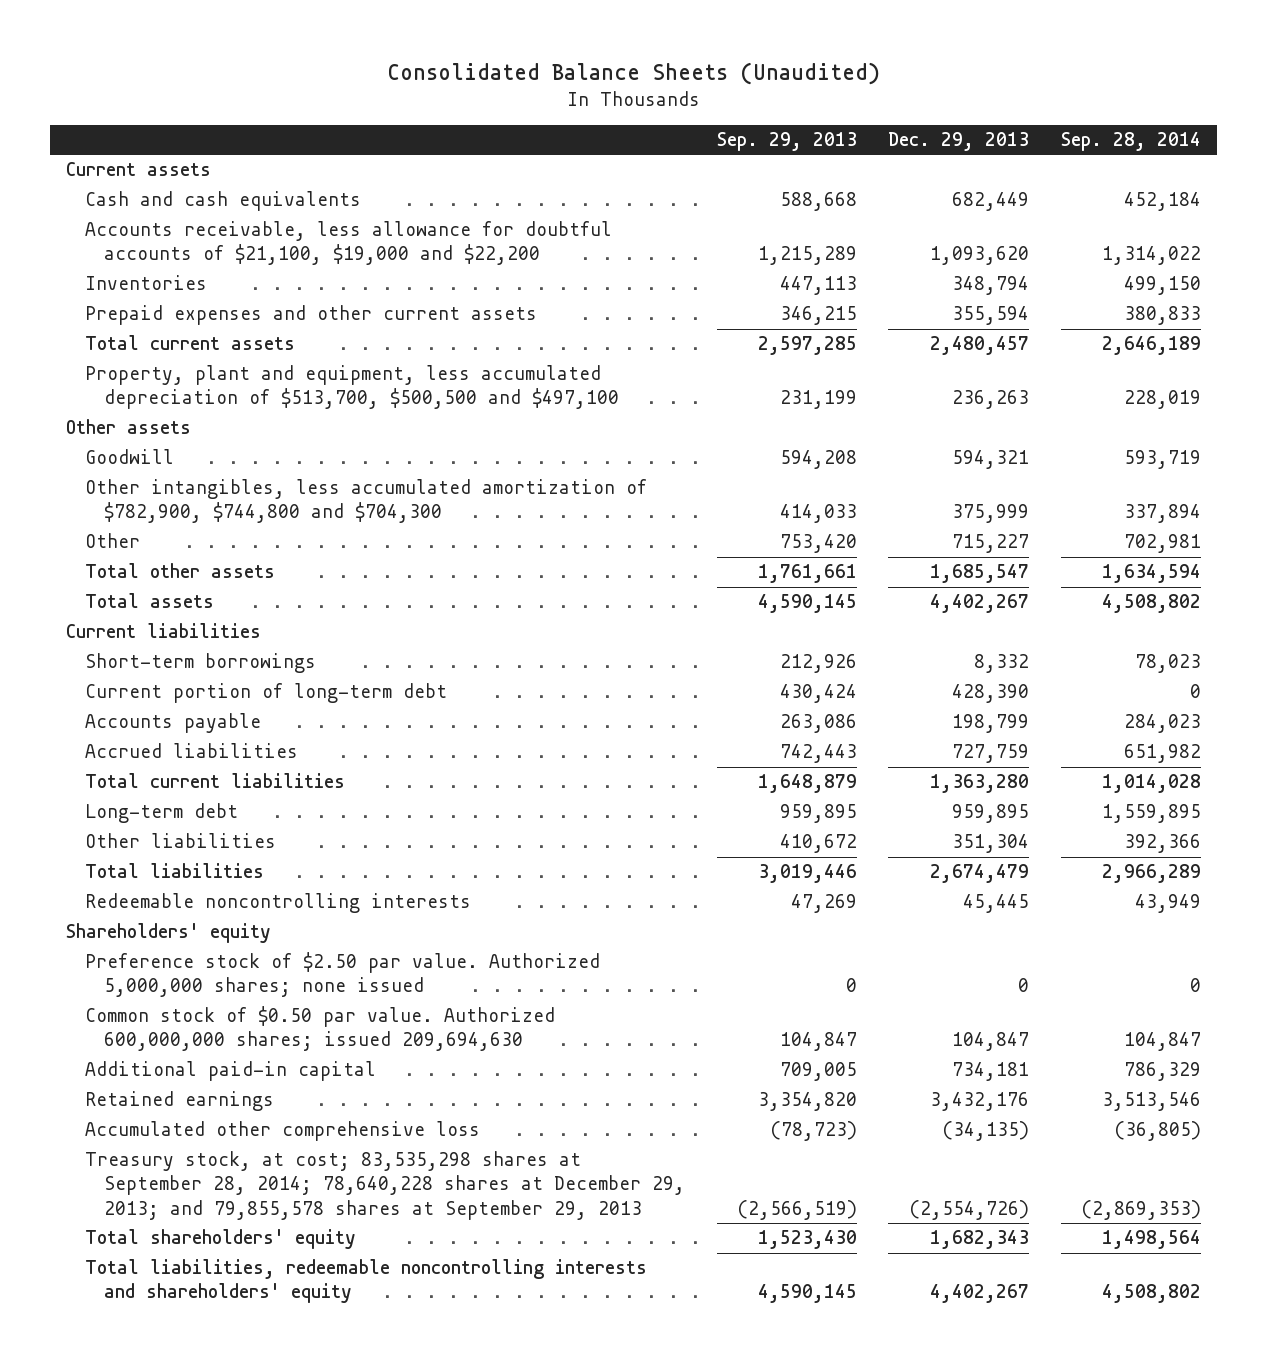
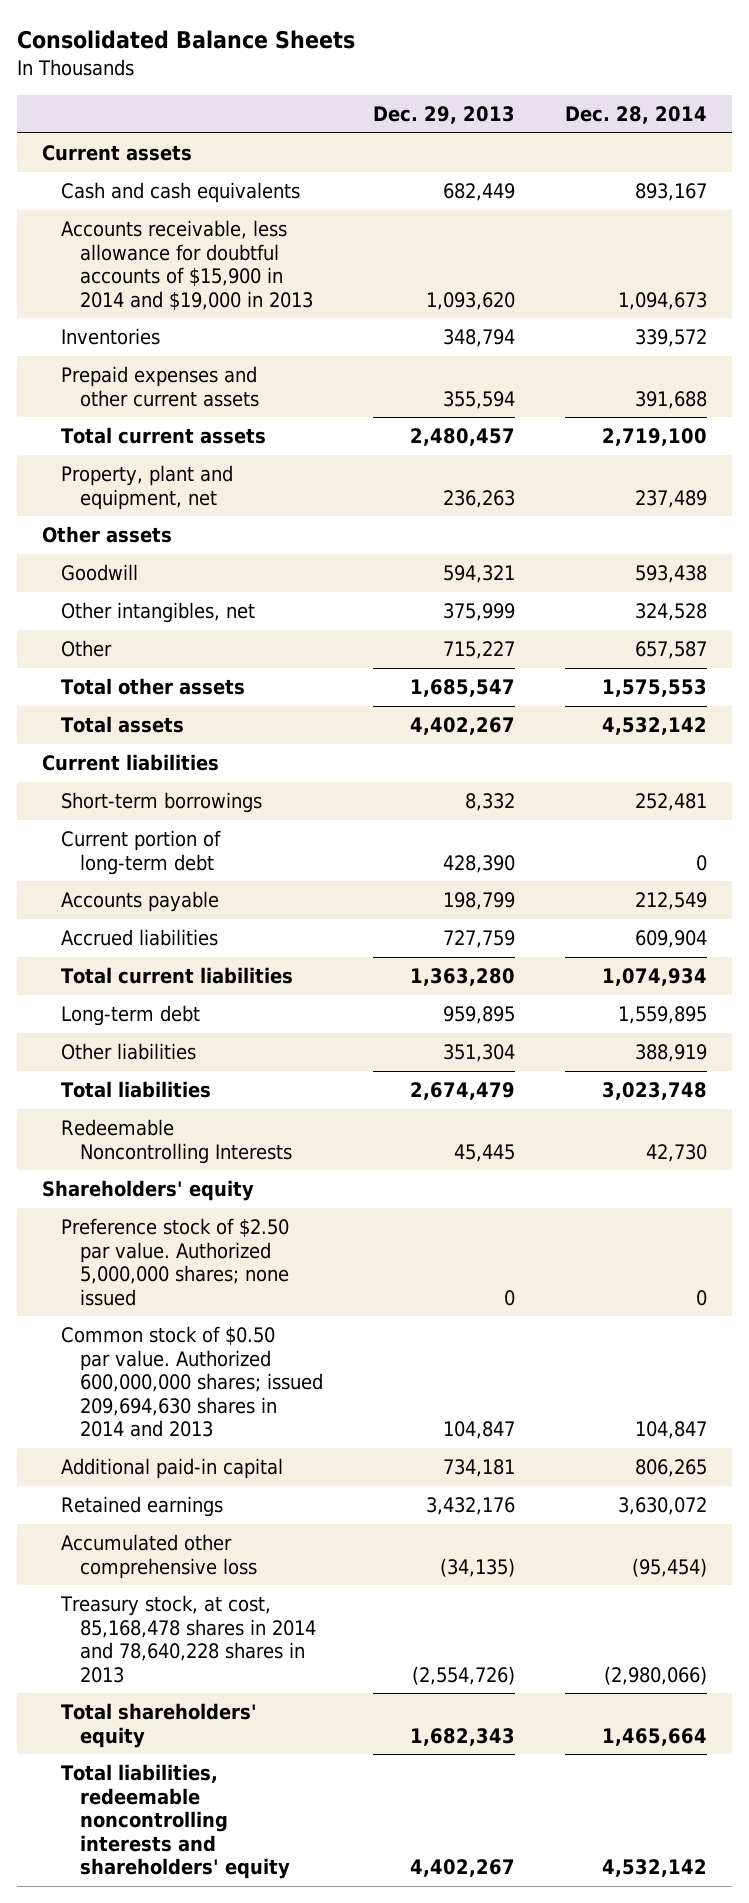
- Consolidated Balance Sheets (Unaudited)
+ Consolidated Balance Sheets
- | Sep. 29, 2013 | Dec. 29, 2013 | Sep. 28, 2014
+ | Dec. 29, 2013 | Dec. 28, 2014
- Accounts receivable, less allowance for doubtful accounts of $21,100, $19,000 and $22,200 | 1,215,289 | 1,093,620 | 1,314,022
+ Accounts receivable, less allowance for doubtful accounts of $15,900 in 2014 and $19,000 in 2013 | 1,093,620 | 1,094,673
- Property, plant and equipment, less accumulated depreciation of $513,700, $500,500 and $497,100 | 231,199 | 236,263 | 228,019
+ Property, plant and equipment, net | 236,263 | 237,489
- Other intangibles, less accumulated amortization of $782,900, $744,800 and $704,300 | 414,033 | 375,999 | 337,894
+ Other intangibles, net | 375,999 | 324,528
- Redeemable noncontrolling interests | 47,269 | 45,445 | 43,949
+ Redeemable Noncontrolling Interests | 45,445 | 42,730
- Common stock of $0.50 par value. Authorized 600,000,000 shares; issued 209,694,630 | 104,847 | 104,847 | 104,847
+ Common stock of $0.50 par value. Authorized 600,000,000 shares; issued 209,694,630 shares in 2014 and 2013 | 104,847 | 104,847
- Treasury stock, at cost; 83,535,298 shares at September 28, 2014; 78,640,228 shares at December 29, 2013; and 79,855,578 shares at September 29, 2013 | (2,566,519) | (2,554,726) | (2,869,353)
+ Treasury stock, at cost, 85,168,478 shares in 2014 and 78,640,228 shares in 2013 | (2,554,726) | (2,980,066)

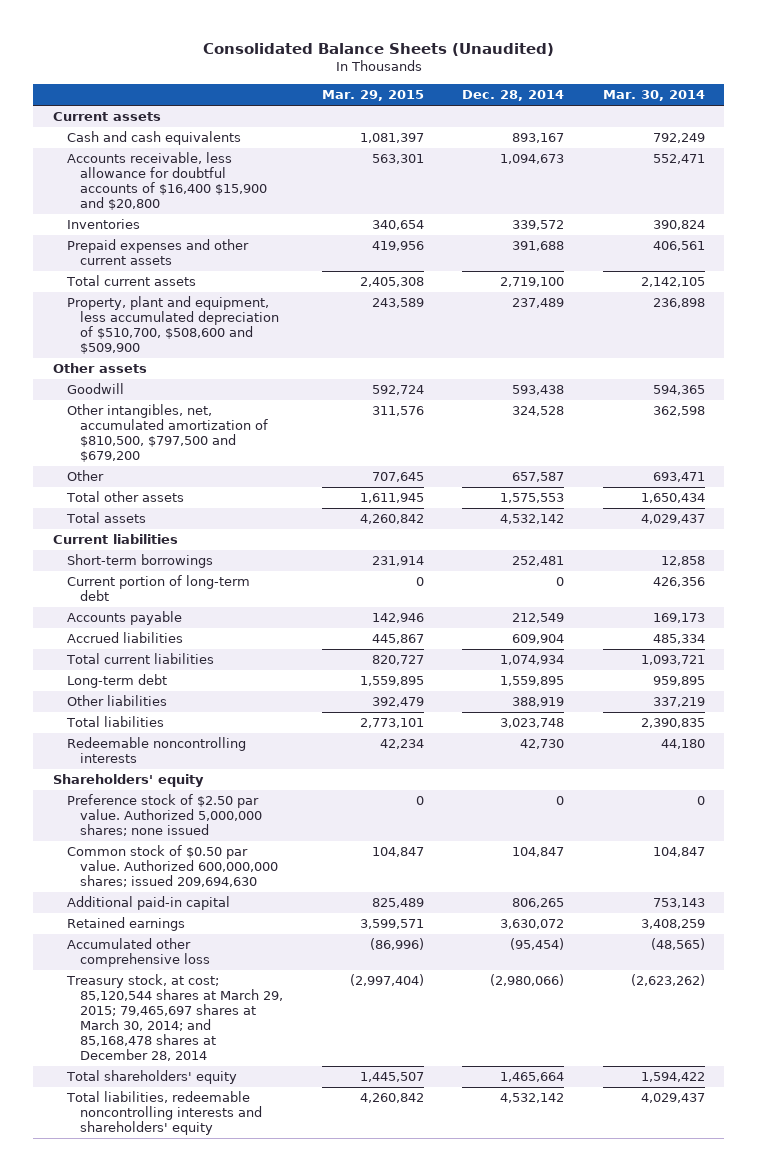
- Consolidated Balance Sheets
+ Consolidated Balance Sheets (Unaudited)
- | Dec. 29, 2013 | Dec. 28, 2014
+ | Mar. 29, 2015 | Dec. 28, 2014 | Mar. 30, 2014
- Accounts receivable, less allowance for doubtful accounts of $15,900 in 2014 and $19,000 in 2013 | 1,093,620 | 1,094,673
+ Accounts receivable, less allowance for doubtful accounts of $16,400 $15,900 and $20,800 | 563,301 | 1,094,673 | 552,471
- Property, plant and equipment, net | 236,263 | 237,489
+ Property, plant and equipment, less accumulated depreciation of $510,700, $508,600 and $509,900 | 243,589 | 237,489 | 236,898
- Other intangibles, net | 375,999 | 324,528
+ Other intangibles, net, accumulated amortization of $810,500, $797,500 and $679,200 | 311,576 | 324,528 | 362,598
- Redeemable Noncontrolling Interests | 45,445 | 42,730
+ Redeemable noncontrolling interests | 42,234 | 42,730 | 44,180
- Common stock of $0.50 par value. Authorized 600,000,000 shares; issued 209,694,630 shares in 2014 and 2013 | 104,847 | 104,847
+ Common stock of $0.50 par value. Authorized 600,000,000 shares; issued 209,694,630 | 104,847 | 104,847 | 104,847
- Treasury stock, at cost, 85,168,478 shares in 2014 and 78,640,228 shares in 2013 | (2,554,726) | (2,980,066)
+ Treasury stock, at cost; 85,120,544 shares at March 29, 2015; 79,465,697 shares at March 30, 2014; and 85,168,478 shares at December 28, 2014 | (2,997,404) | (2,980,066) | (2,623,262)

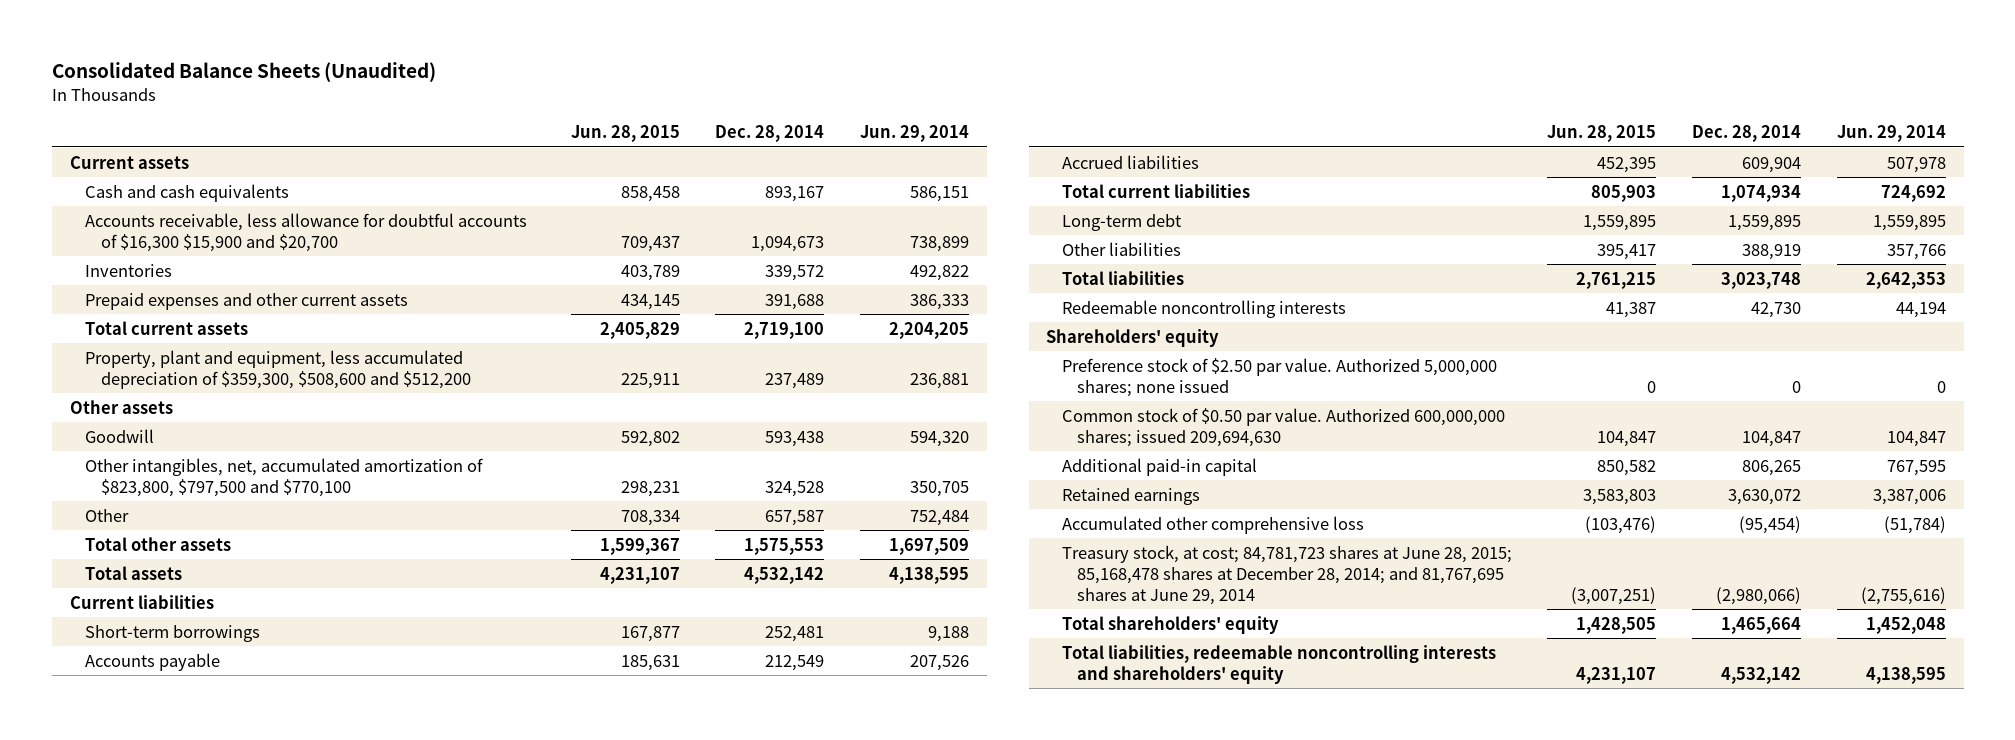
- | Mar. 29, 2015 | Dec. 28, 2014 | Mar. 30, 2014
+ | Jun. 28, 2015 | Dec. 28, 2014 | Jun. 29, 2014
- Accounts receivable, less allowance for doubtful accounts of $16,400 $15,900 and $20,800 | 563,301 | 1,094,673 | 552,471
+ Accounts receivable, less allowance for doubtful accounts of $16,300 $15,900 and $20,700 | 709,437 | 1,094,673 | 738,899
- Property, plant and equipment, less accumulated depreciation of $510,700, $508,600 and $509,900 | 243,589 | 237,489 | 236,898
+ Property, plant and equipment, less accumulated depreciation of $359,300, $508,600 and $512,200 | 225,911 | 237,489 | 236,881
- Other intangibles, net, accumulated amortization of $810,500, $797,500 and $679,200 | 311,576 | 324,528 | 362,598
+ Other intangibles, net, accumulated amortization of $823,800, $797,500 and $770,100 | 298,231 | 324,528 | 350,705
- Current portion of long-term debt | 0 | 0 | 426,356
- Treasury stock, at cost; 85,120,544 shares at March 29, 2015; 79,465,697 shares at March 30, 2014; and 85,168,478 shares at December 28, 2014 | (2,997,404) | (2,980,066) | (2,623,262)
+ Treasury stock, at cost; 84,781,723 shares at June 28, 2015; 85,168,478 shares at December 28, 2014; and 81,767,695 shares at June 29, 2014 | (3,007,251) | (2,980,066) | (2,755,616)

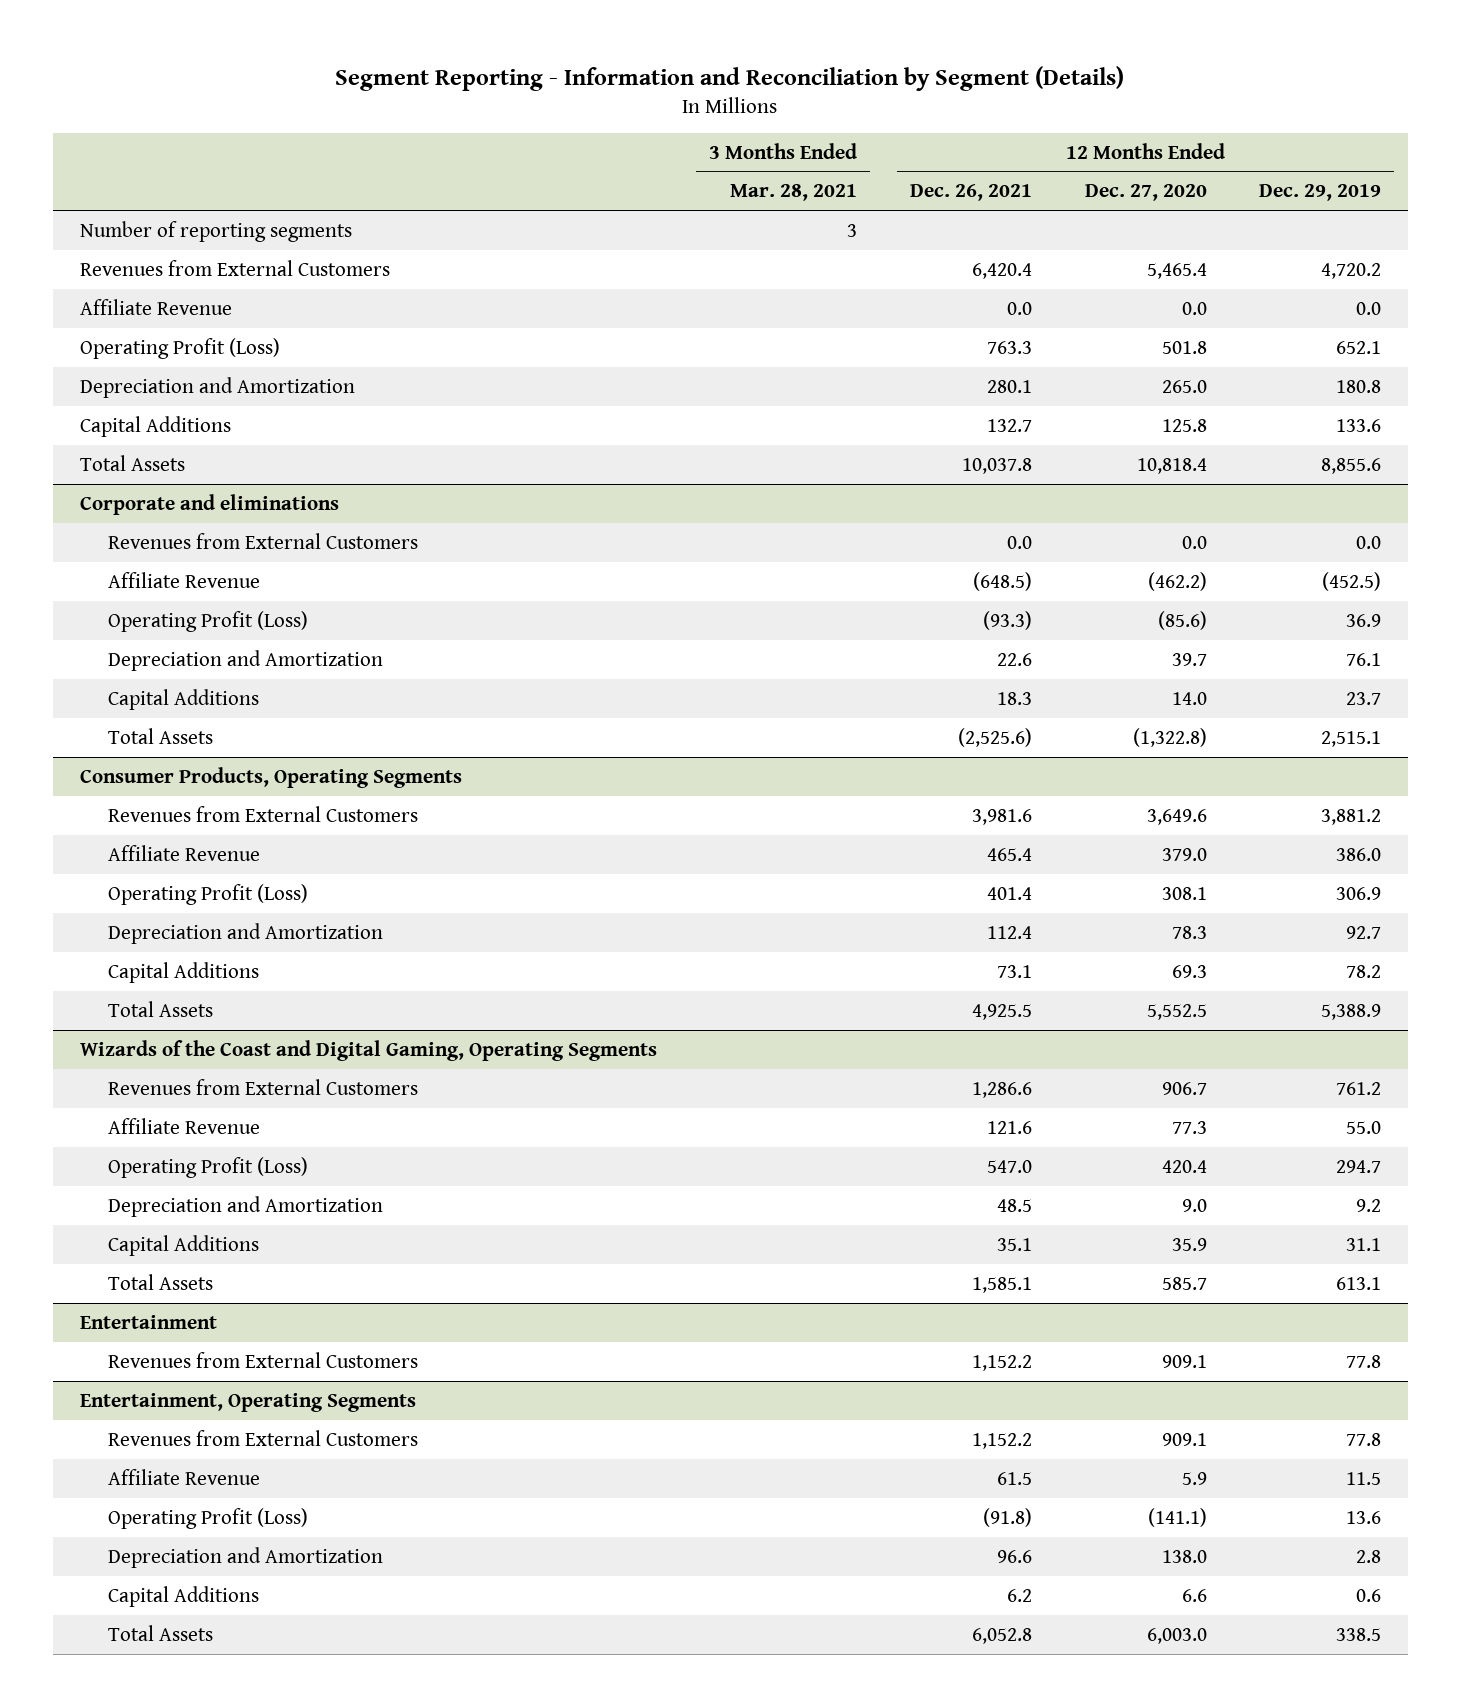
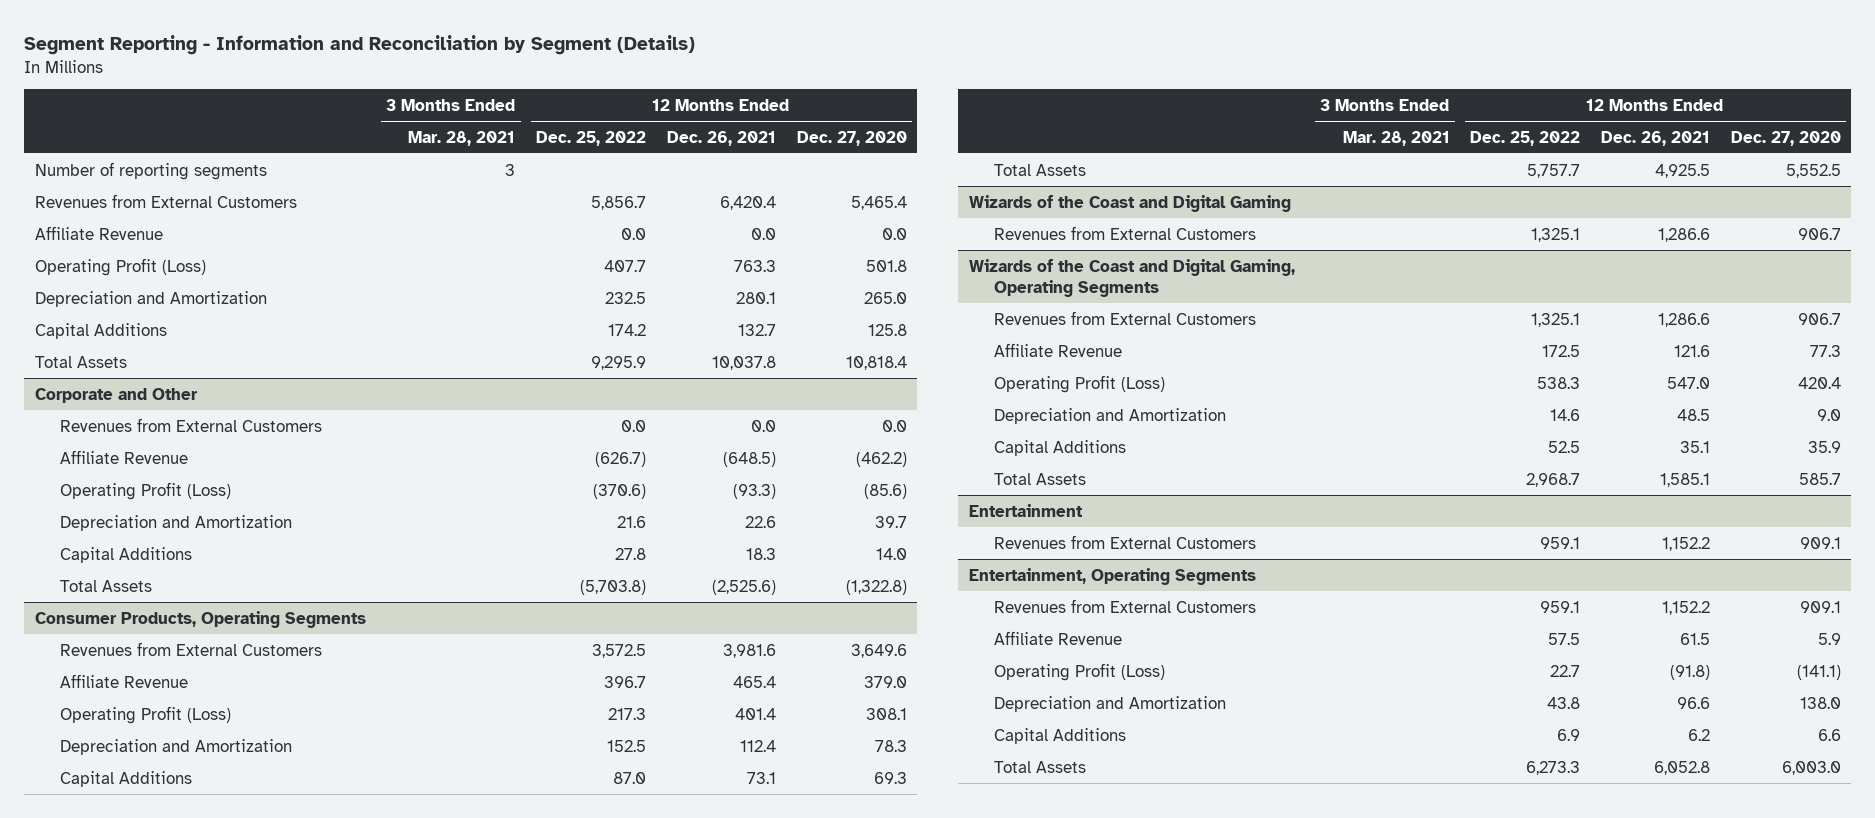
- | 3 Months Ended Mar. 28, 2021 | 12 Months Ended Dec. 26, 2021 | 12 Months Ended Dec. 27, 2020 | 12 Months Ended Dec. 29, 2019
+ | 3 Months Ended Mar. 28, 2021 | 12 Months Ended Dec. 25, 2022 | 12 Months Ended Dec. 26, 2021 | 12 Months Ended Dec. 27, 2020
- Corporate and eliminations
+ Corporate and Other
+ Wizards of the Coast and Digital Gaming
+ Revenues from External Customers | | 1,325.1 | 1,286.6 | 906.7

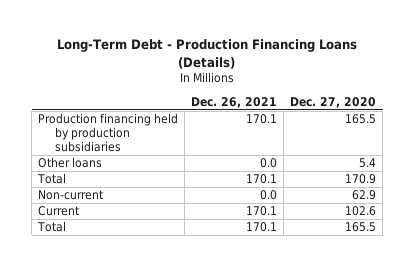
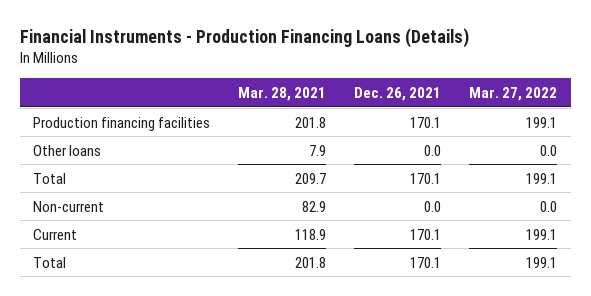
- Long-Term Debt - Production Financing Loans (Details)
+ Financial Instruments - Production Financing Loans (Details)
- | Dec. 26, 2021 | Dec. 27, 2020
+ | Mar. 28, 2021 | Dec. 26, 2021 | Mar. 27, 2022
- Production financing held by production subsidiaries | 170.1 | 165.5
+ Production financing facilities | 201.8 | 170.1 | 199.1

